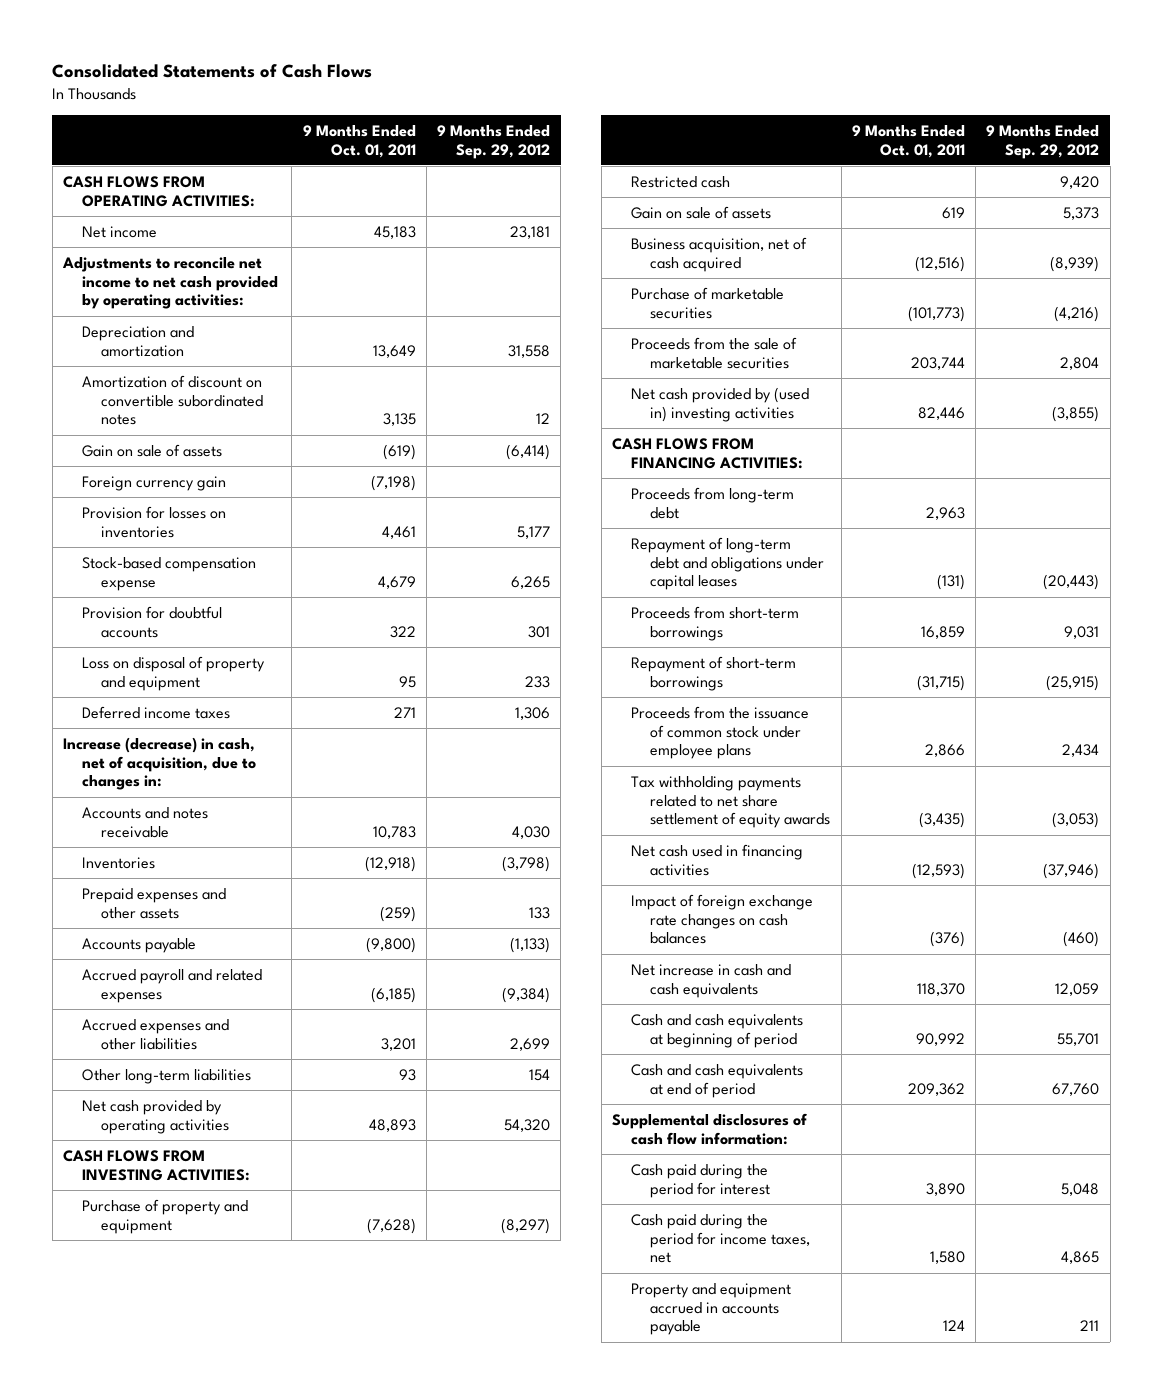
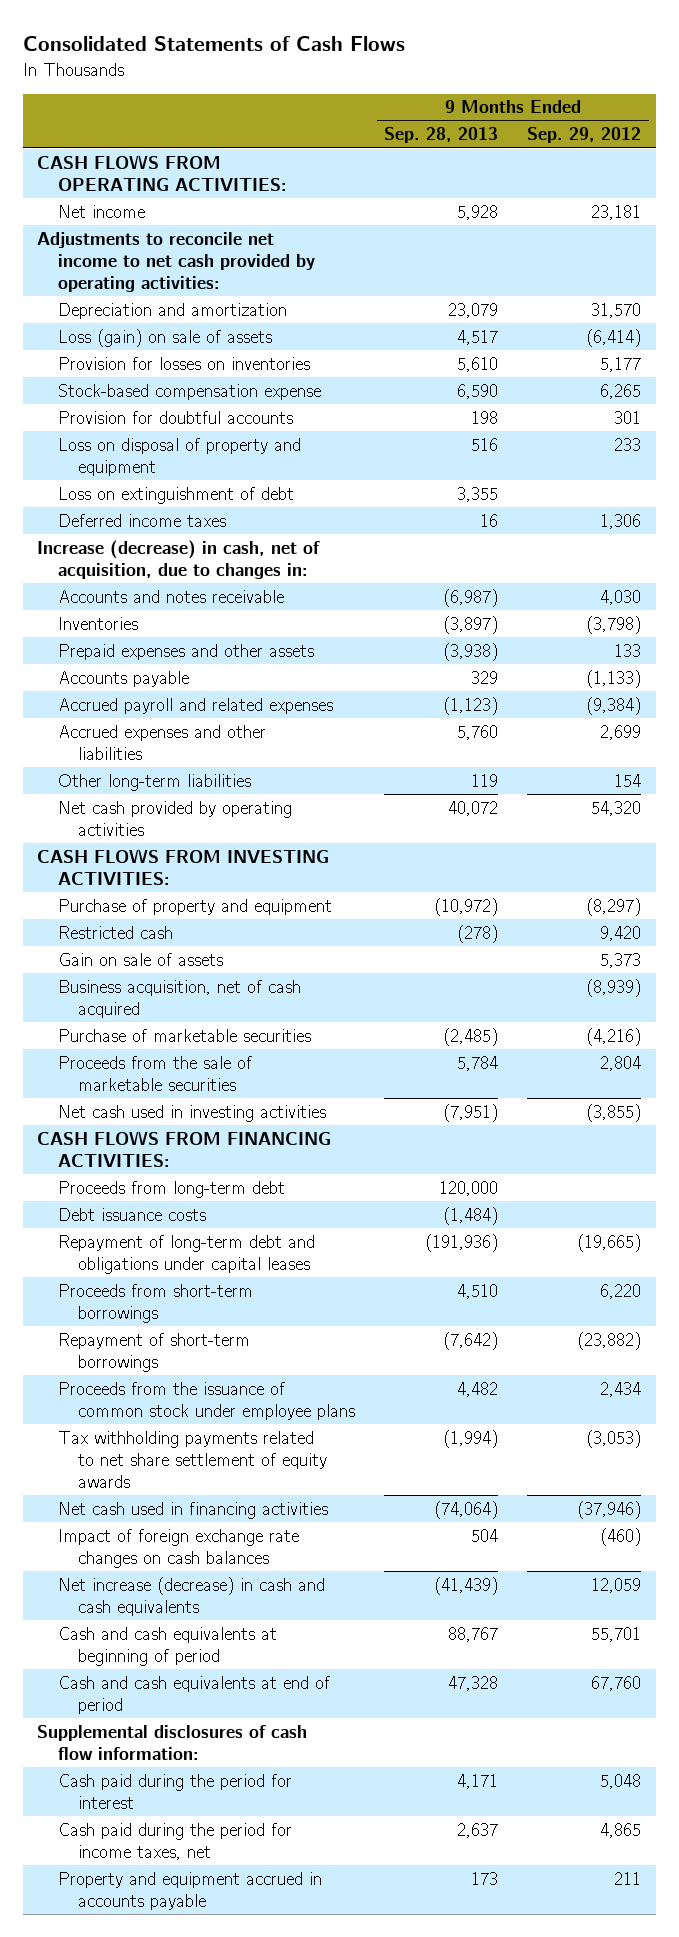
- | 9 Months Ended Oct. 01, 2011 | 9 Months Ended Sep. 29, 2012
+ | 9 Months Ended Sep. 28, 2013 | 9 Months Ended Sep. 29, 2012
- Depreciation and amortization | 13,649 | 31,558
- Amortization of discount on convertible subordinated notes | 3,135 | 12
- Gain on sale of assets | (619) | (6,414)
- Foreign currency gain | (7,198) |
+ Depreciation and amortization | 23,079 | 31,570
+ Loss (gain) on sale of assets | 4,517 | (6,414)
+ Loss on extinguishment of debt | 3,355 |
- Net cash provided by (used in) investing activities | 82,446 | (3,855)
+ Net cash used in investing activities | (7,951) | (3,855)
- Repayment of long-term debt and obligations under capital leases | (131) | (20,443)
- Proceeds from short-term borrowings | 16,859 | 9,031
- Repayment of short-term borrowings | (31,715) | (25,915)
+ Debt issuance costs | (1,484) |
+ Repayment of long-term debt and obligations under capital leases | (191,936) | (19,665)
+ Proceeds from short-term borrowings | 4,510 | 6,220
+ Repayment of short-term borrowings | (7,642) | (23,882)
- Net increase in cash and cash equivalents | 118,370 | 12,059
+ Net increase (decrease) in cash and cash equivalents | (41,439) | 12,059

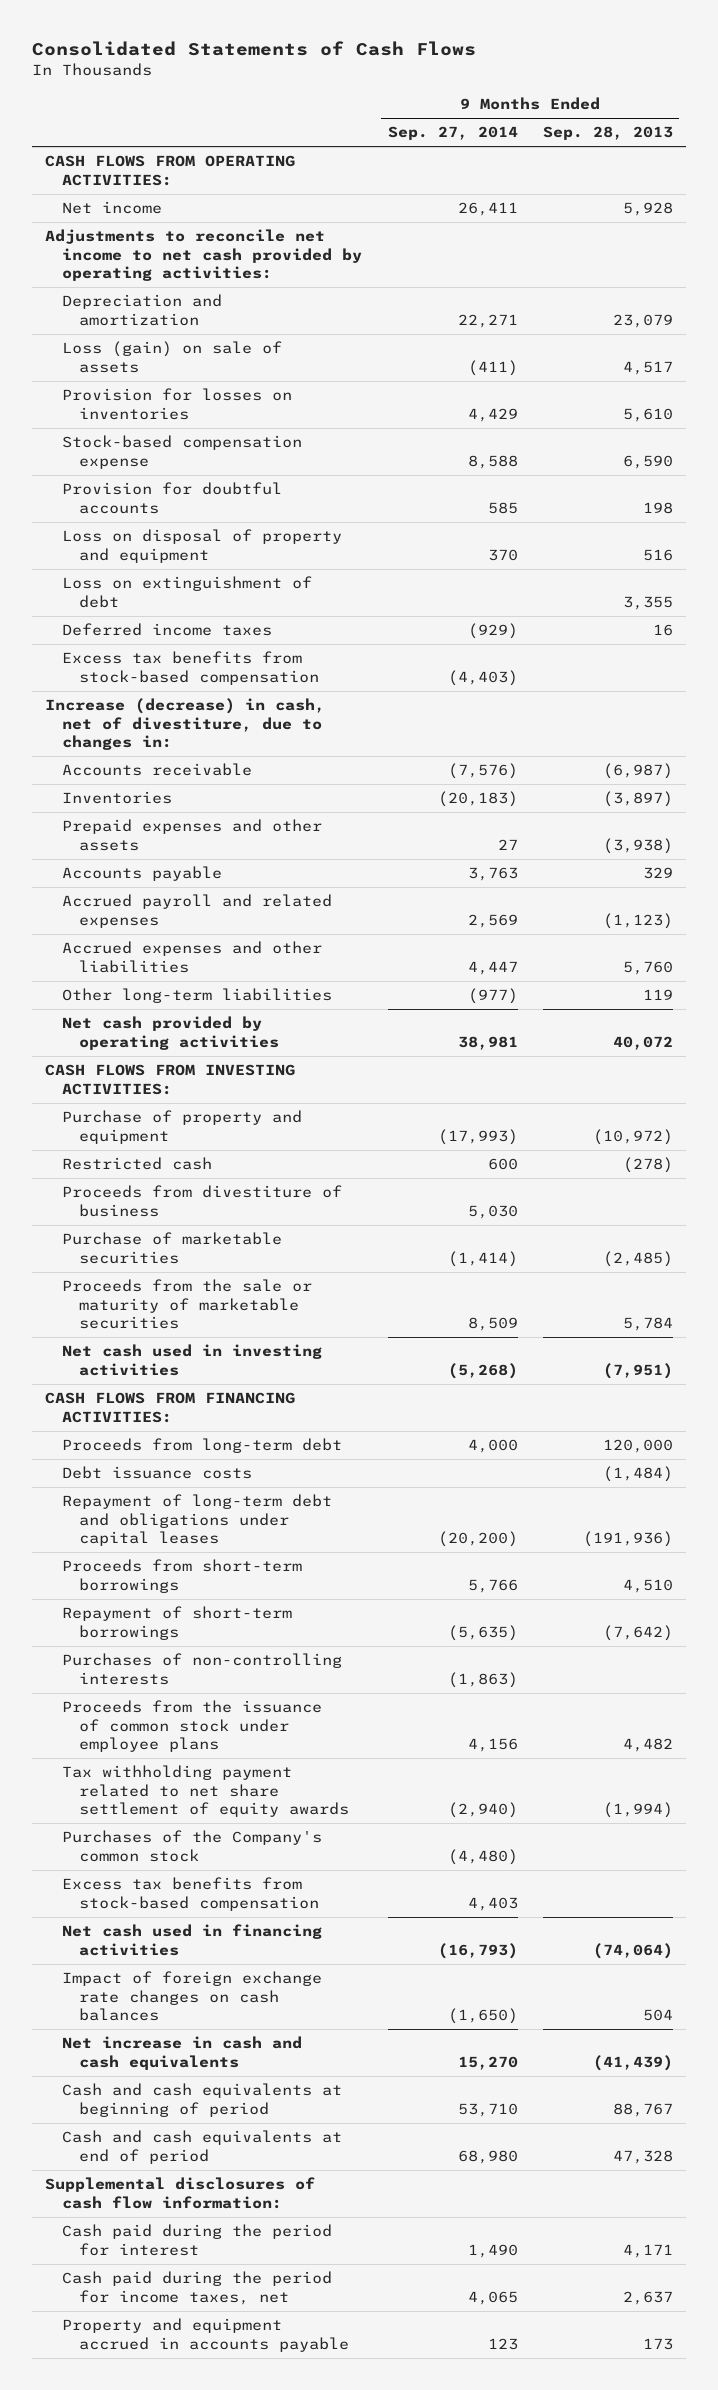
- | 9 Months Ended Sep. 28, 2013 | 9 Months Ended Sep. 29, 2012
+ | 9 Months Ended Sep. 27, 2014 | 9 Months Ended Sep. 28, 2013
- Increase (decrease) in cash, net of acquisition, due to changes in:
- Accounts and notes receivable | (6,987) | 4,030
+ Excess tax benefits from stock-based compensation | (4,403) |
+ Increase (decrease) in cash, net of divestiture, due to changes in:
+ Accounts receivable | (7,576) | (6,987)
- Gain on sale of assets | | 5,373
- Business acquisition, net of cash acquired | | (8,939)
+ Proceeds from divestiture of business | 5,030 |
- Proceeds from the sale of marketable securities | 5,784 | 2,804
+ Proceeds from the sale or maturity of marketable securities | 8,509 | 5,784
+ Purchases of non-controlling interests | (1,863) |
- Tax withholding payments related to net share settlement of equity awards | (1,994) | (3,053)
+ Tax withholding payment related to net share settlement of equity awards | (2,940) | (1,994)
+ Purchases of the Company's common stock | (4,480) |
+ Excess tax benefits from stock-based compensation | 4,403 |
- Net increase (decrease) in cash and cash equivalents | (41,439) | 12,059
+ Net increase in cash and cash equivalents | 15,270 | (41,439)

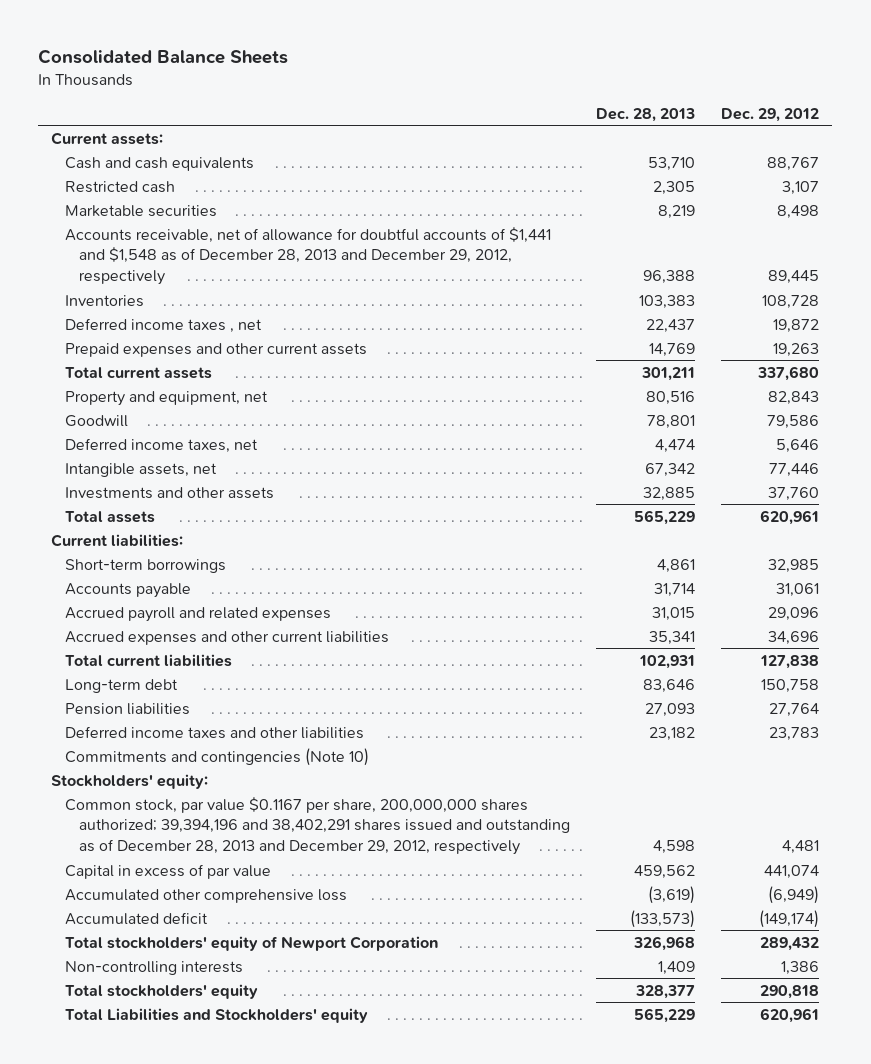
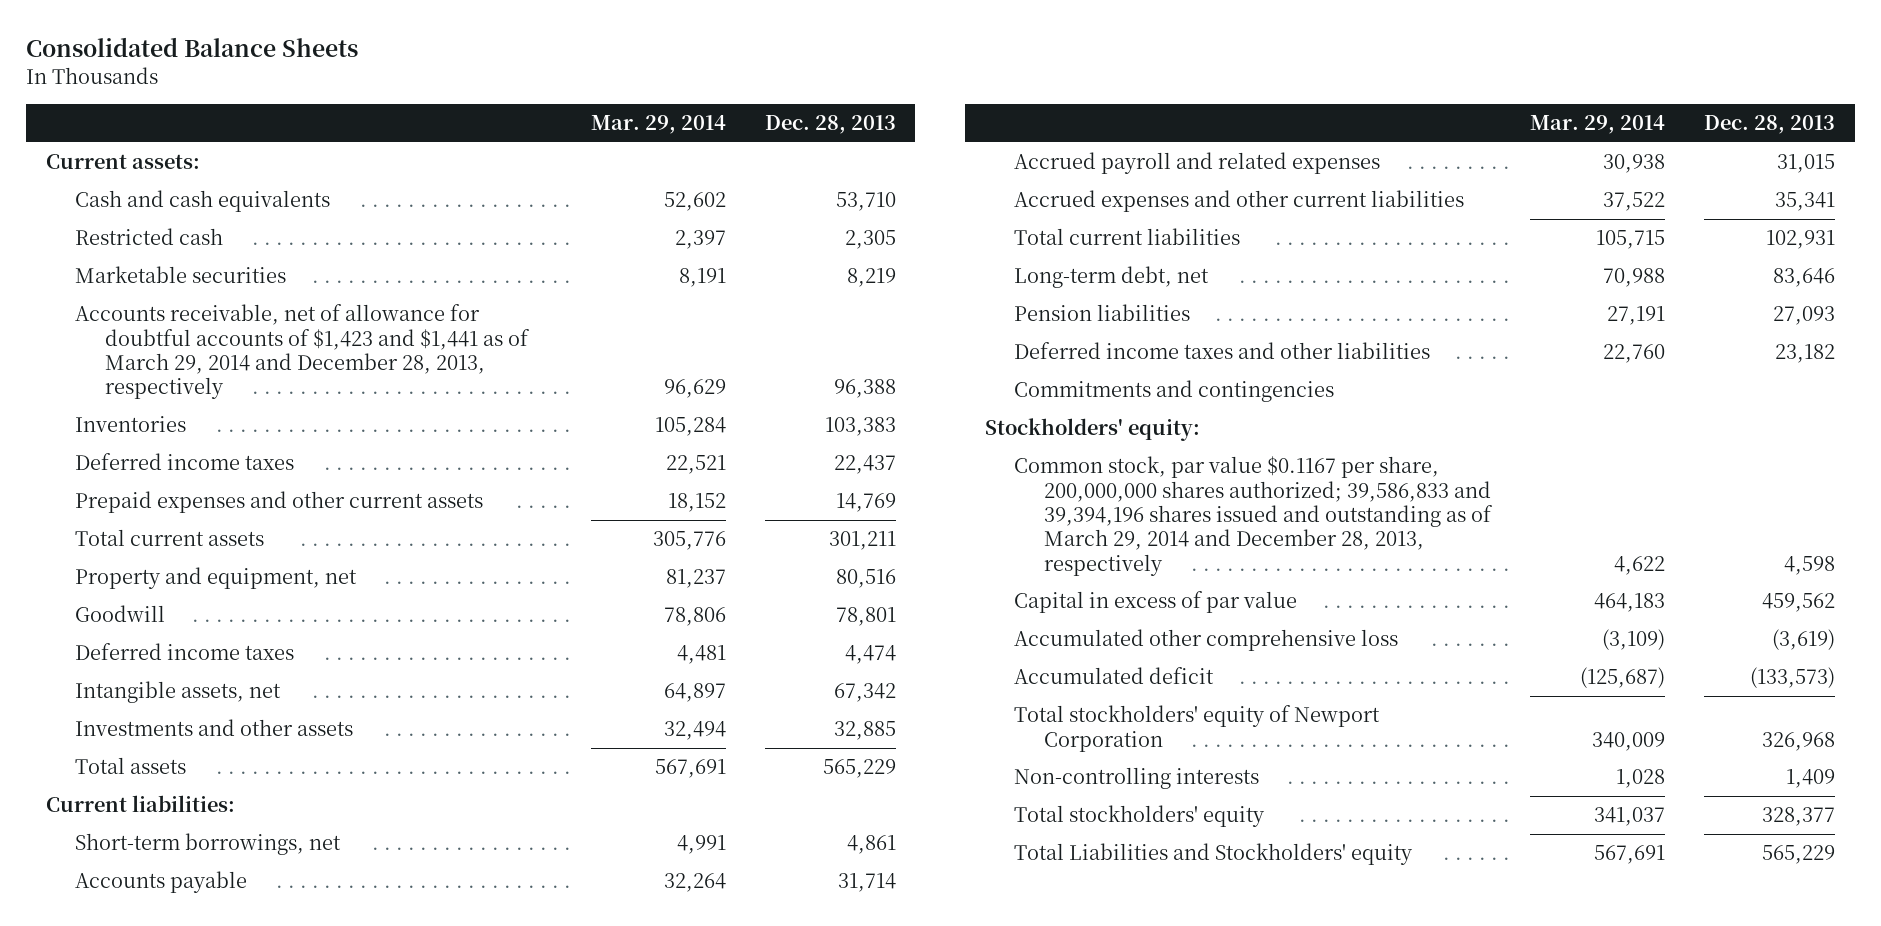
- | Dec. 28, 2013 | Dec. 29, 2012
+ | Mar. 29, 2014 | Dec. 28, 2013
- Accounts receivable, net of allowance for doubtful accounts of $1,441 and $1,548 as of December 28, 2013 and December 29, 2012, respectively | 96,388 | 89,445
+ Accounts receivable, net of allowance for doubtful accounts of $1,423 and $1,441 as of March 29, 2014 and December 28, 2013, respectively | 96,629 | 96,388
- Deferred income taxes , net | 22,437 | 19,872
+ Deferred income taxes | 22,521 | 22,437
- Deferred income taxes, net | 4,474 | 5,646
+ Deferred income taxes | 4,481 | 4,474
- Short-term borrowings | 4,861 | 32,985
+ Short-term borrowings, net | 4,991 | 4,861
- Long-term debt | 83,646 | 150,758
+ Long-term debt, net | 70,988 | 83,646
- Commitments and contingencies (Note 10)
+ Commitments and contingencies
- Common stock, par value $0.1167 per share, 200,000,000 shares authorized; 39,394,196 and 38,402,291 shares issued and outstanding as of December 28, 2013 and December 29, 2012, respectively | 4,598 | 4,481
+ Common stock, par value $0.1167 per share, 200,000,000 shares authorized; 39,586,833 and 39,394,196 shares issued and outstanding as of March 29, 2014 and December 28, 2013, respectively | 4,622 | 4,598

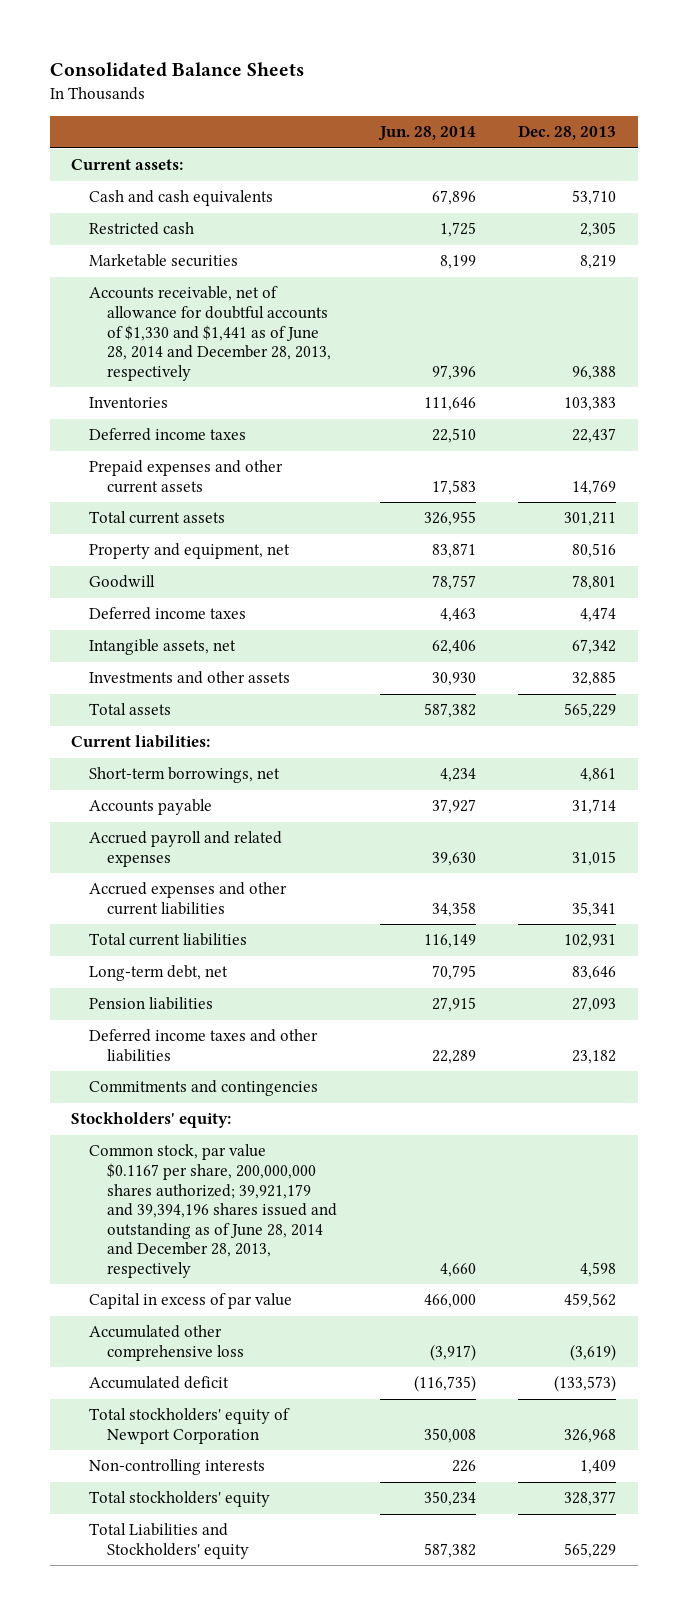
- | Mar. 29, 2014 | Dec. 28, 2013
+ | Jun. 28, 2014 | Dec. 28, 2013
- Accounts receivable, net of allowance for doubtful accounts of $1,423 and $1,441 as of March 29, 2014 and December 28, 2013, respectively | 96,629 | 96,388
+ Accounts receivable, net of allowance for doubtful accounts of $1,330 and $1,441 as of June 28, 2014 and December 28, 2013, respectively | 97,396 | 96,388
- Common stock, par value $0.1167 per share, 200,000,000 shares authorized; 39,586,833 and 39,394,196 shares issued and outstanding as of March 29, 2014 and December 28, 2013, respectively | 4,622 | 4,598
+ Common stock, par value $0.1167 per share, 200,000,000 shares authorized; 39,921,179 and 39,394,196 shares issued and outstanding as of June 28, 2014 and December 28, 2013, respectively | 4,660 | 4,598

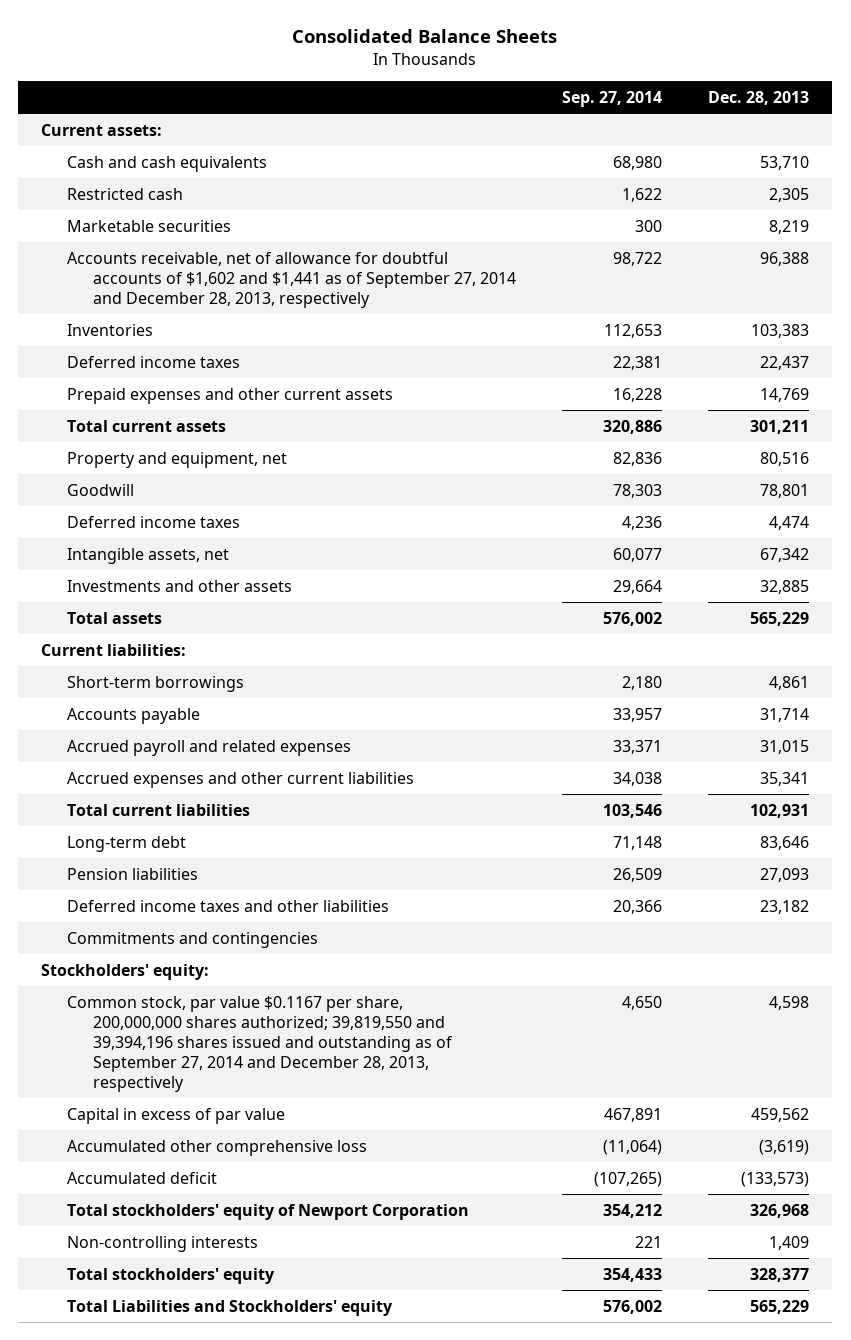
- | Jun. 28, 2014 | Dec. 28, 2013
+ | Sep. 27, 2014 | Dec. 28, 2013
- Accounts receivable, net of allowance for doubtful accounts of $1,330 and $1,441 as of June 28, 2014 and December 28, 2013, respectively | 97,396 | 96,388
+ Accounts receivable, net of allowance for doubtful accounts of $1,602 and $1,441 as of September 27, 2014 and December 28, 2013, respectively | 98,722 | 96,388
- Short-term borrowings, net | 4,234 | 4,861
+ Short-term borrowings | 2,180 | 4,861
- Long-term debt, net | 70,795 | 83,646
+ Long-term debt | 71,148 | 83,646
- Common stock, par value $0.1167 per share, 200,000,000 shares authorized; 39,921,179 and 39,394,196 shares issued and outstanding as of June 28, 2014 and December 28, 2013, respectively | 4,660 | 4,598
+ Common stock, par value $0.1167 per share, 200,000,000 shares authorized; 39,819,550 and 39,394,196 shares issued and outstanding as of September 27, 2014 and December 28, 2013, respectively | 4,650 | 4,598

